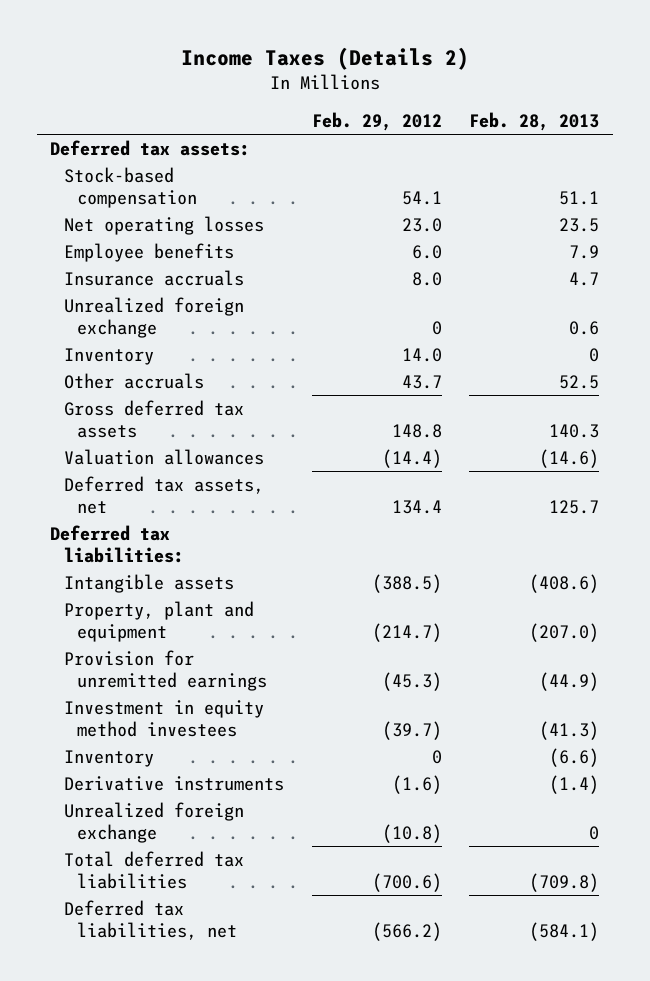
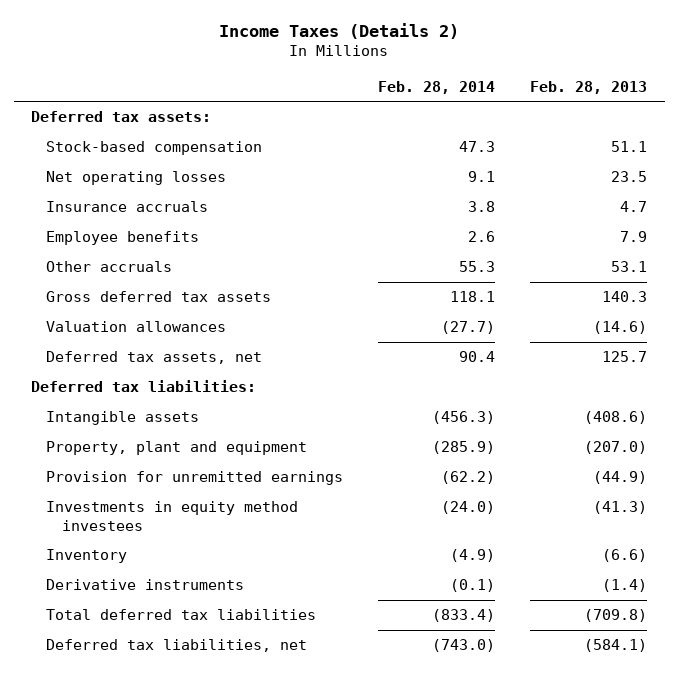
- | Feb. 29, 2012 | Feb. 28, 2013
+ | Feb. 28, 2014 | Feb. 28, 2013
- Unrealized foreign exchange | 0 | 0.6
- Inventory | 14.0 | 0
- Other accruals | 43.7 | 52.5
moved down: Employee benefits | 2.6 | 7.9
+ Other accruals | 55.3 | 53.1
- Investment in equity method investees | (39.7) | (41.3)
+ Investments in equity method investees | (24.0) | (41.3)
- Unrealized foreign exchange | (10.8) | 0

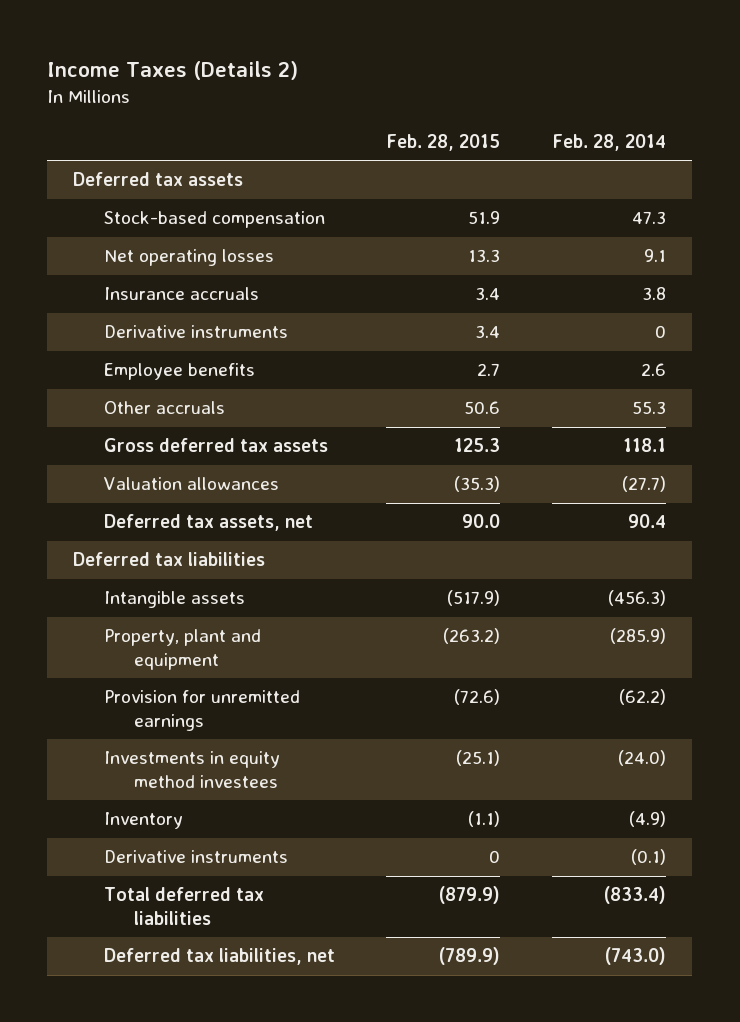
- | Feb. 28, 2014 | Feb. 28, 2013
+ | Feb. 28, 2015 | Feb. 28, 2014
- Deferred tax assets:
+ Deferred tax assets
+ Derivative instruments | 3.4 | 0
- Deferred tax liabilities:
+ Deferred tax liabilities

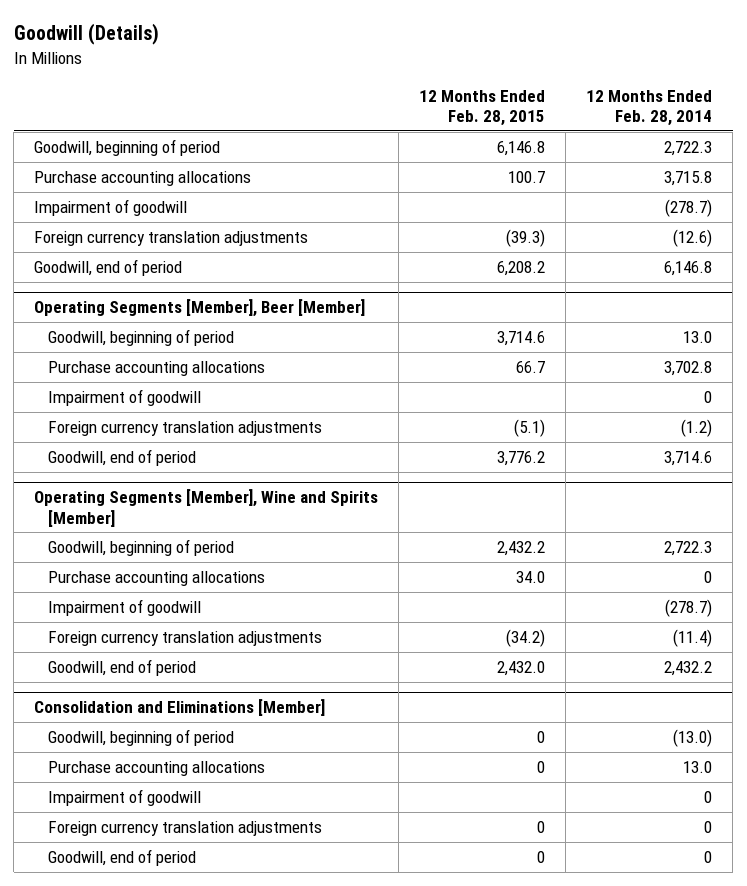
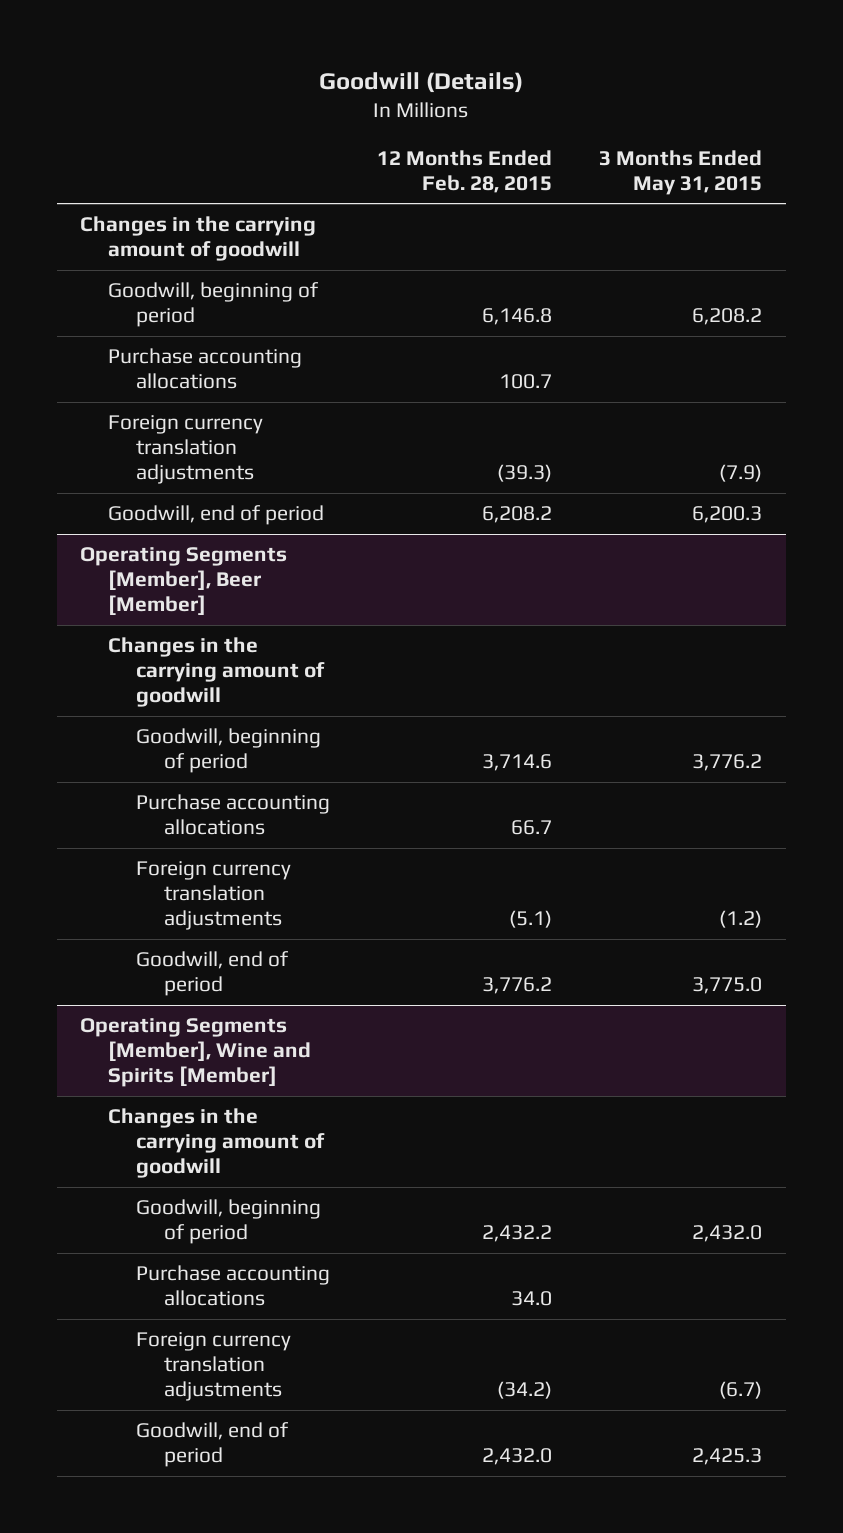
- | 12 Months Ended Feb. 28, 2015 | 12 Months Ended Feb. 28, 2014
+ | 12 Months Ended Feb. 28, 2015 | 3 Months Ended May 31, 2015
+ Changes in the carrying amount of goodwill
- Impairment of goodwill | | (278.7)
@ Operating Segments [Member], Beer [Member]
+ Changes in the carrying amount of goodwill
- Impairment of goodwill | | 0
@ Operating Segments [Member], Wine and Spirits [Member]
+ Changes in the carrying amount of goodwill
- Impairment of goodwill | | (278.7)
- Consolidation and Eliminations [Member]
- Goodwill, beginning of period | 0 | (13.0)
- Purchase accounting allocations | 0 | 13.0
- Impairment of goodwill | | 0
- Foreign currency translation adjustments | 0 | 0
- Goodwill, end of period | 0 | 0

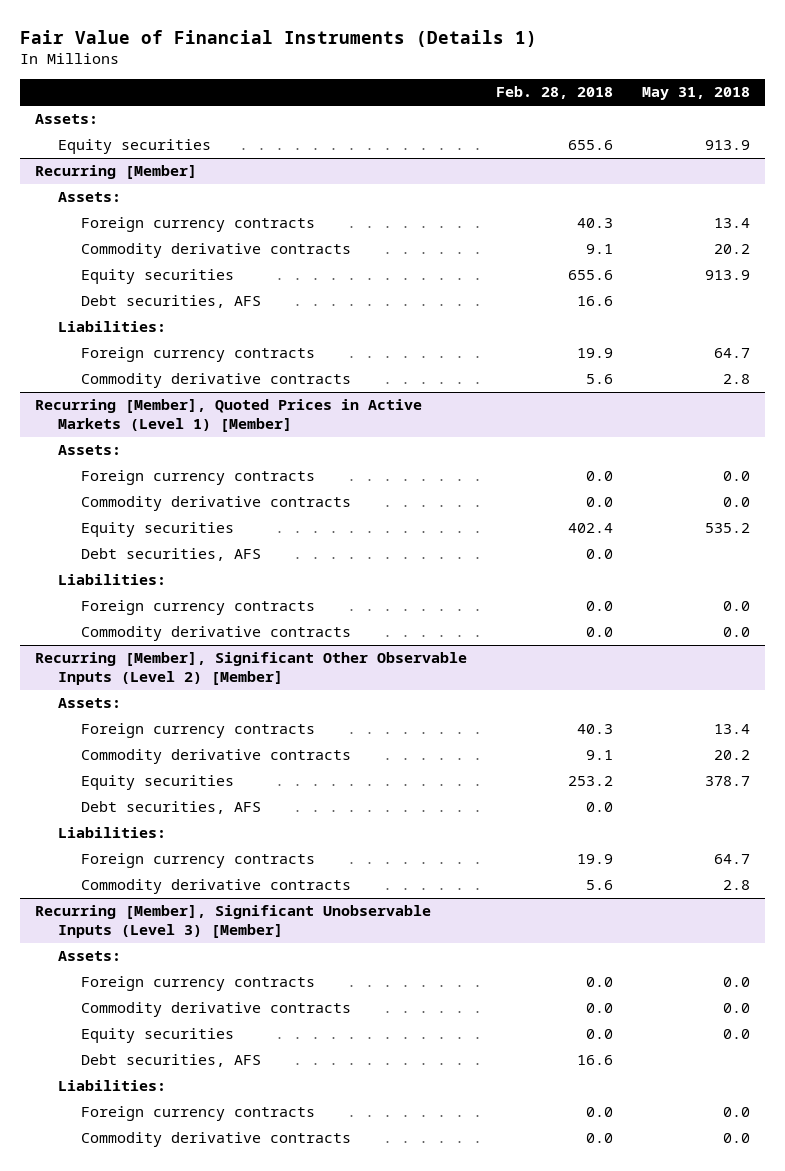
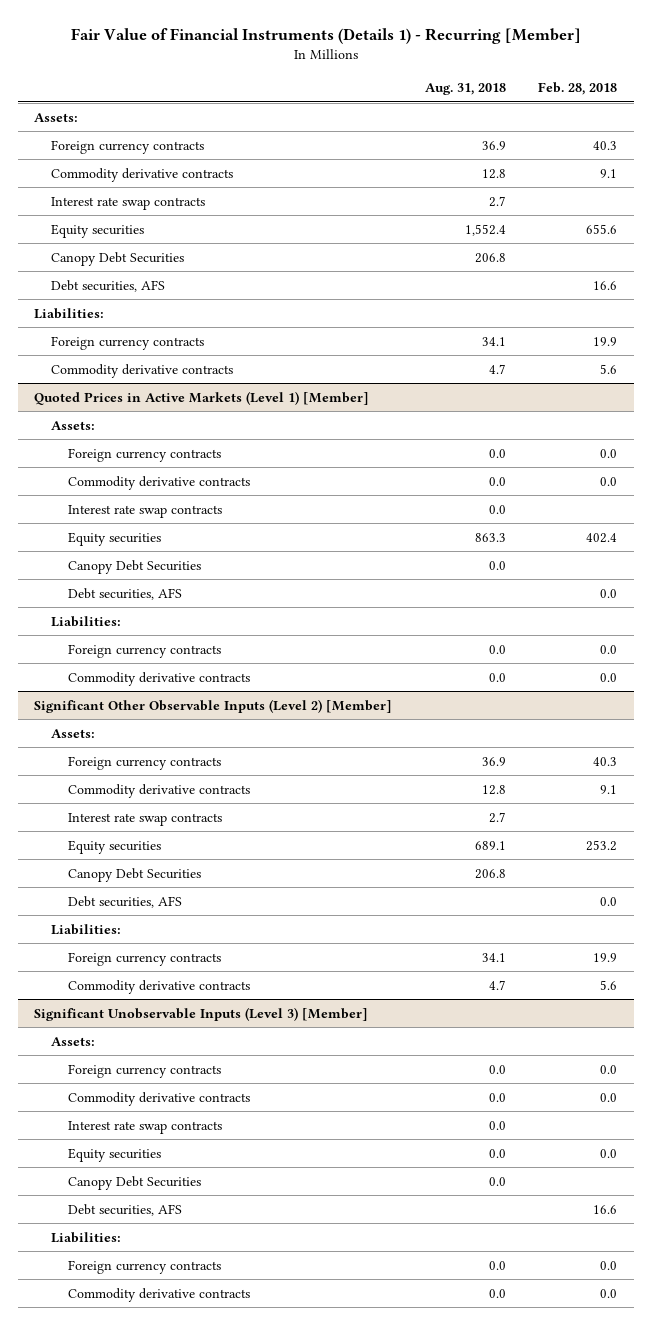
- Fair Value of Financial Instruments (Details 1)
+ Fair Value of Financial Instruments (Details 1) - Recurring [Member]
- | Feb. 28, 2018 | May 31, 2018
+ | Aug. 31, 2018 | Feb. 28, 2018
- Equity securities | 655.6 | 913.9
- Recurring [Member]
- Assets:
+ Interest rate swap contracts | 2.7 |
+ Canopy Debt Securities | 206.8 |
- Recurring [Member], Quoted Prices in Active Markets (Level 1) [Member]
+ Quoted Prices in Active Markets (Level 1) [Member]
+ Interest rate swap contracts | 0.0 |
+ Canopy Debt Securities | 0.0 |
- Recurring [Member], Significant Other Observable Inputs (Level 2) [Member]
+ Significant Other Observable Inputs (Level 2) [Member]
+ Interest rate swap contracts | 2.7 |
+ Canopy Debt Securities | 206.8 |
- Recurring [Member], Significant Unobservable Inputs (Level 3) [Member]
+ Significant Unobservable Inputs (Level 3) [Member]
+ Interest rate swap contracts | 0.0 |
+ Canopy Debt Securities | 0.0 |

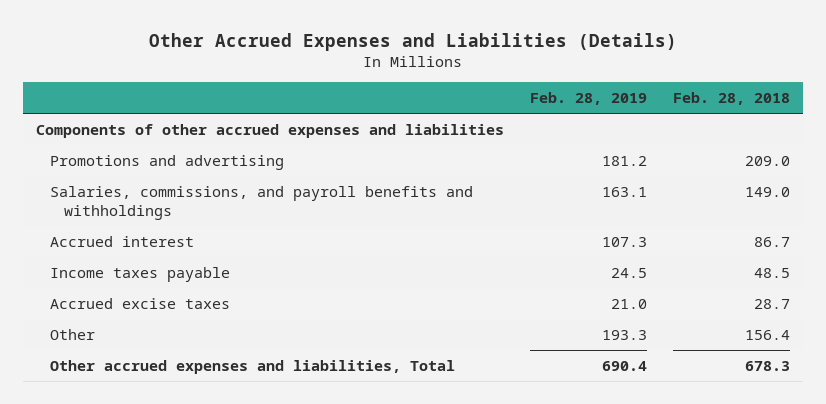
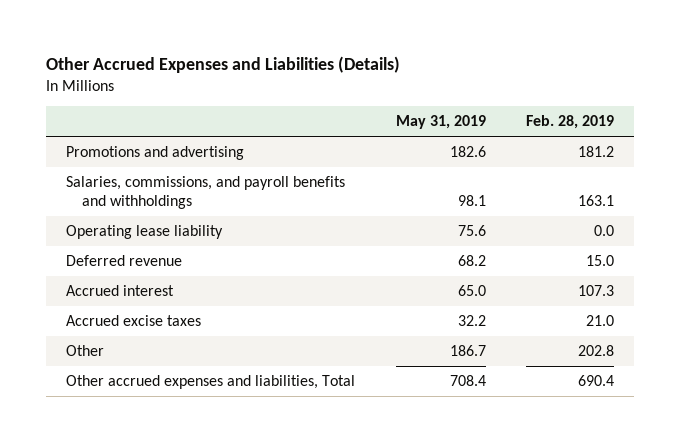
- | Feb. 28, 2019 | Feb. 28, 2018
+ | May 31, 2019 | Feb. 28, 2019
- Components of other accrued expenses and liabilities
+ Operating lease liability | 75.6 | 0.0
+ Deferred revenue | 68.2 | 15.0
- Income taxes payable | 24.5 | 48.5
- Other | 193.3 | 156.4
+ Other | 186.7 | 202.8

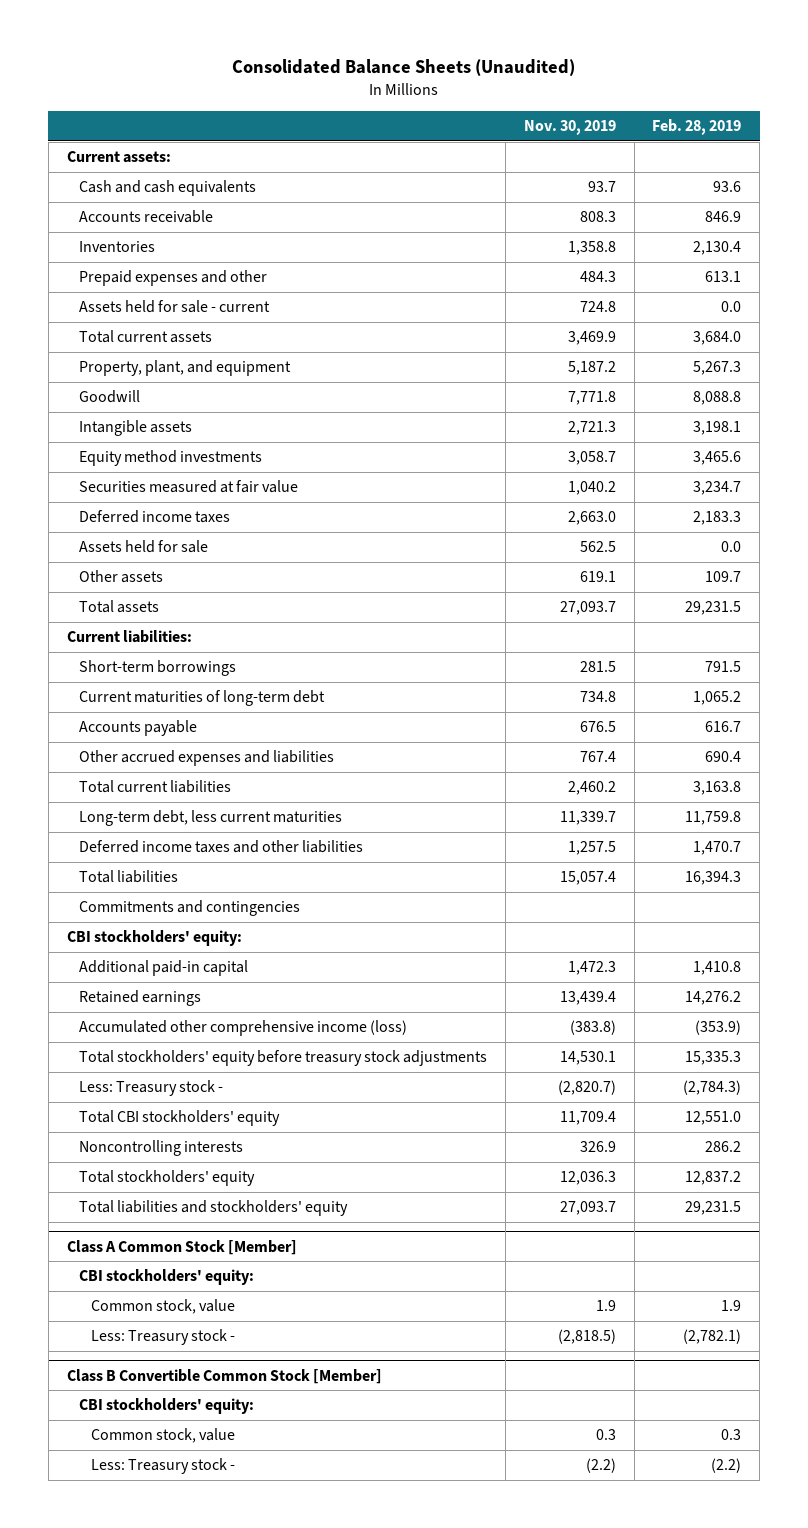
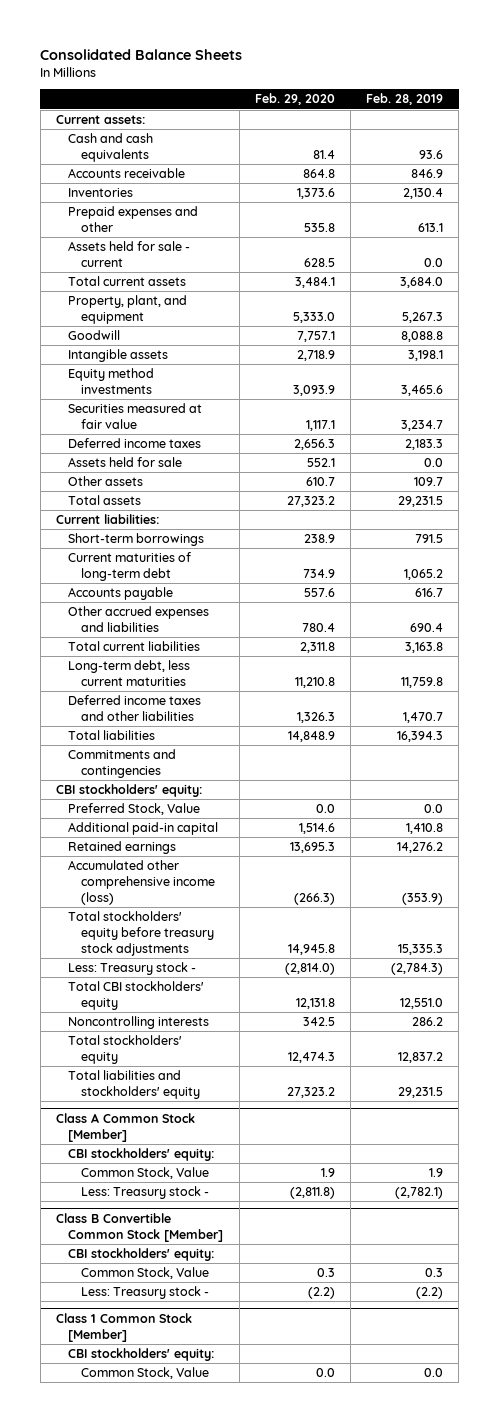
- Consolidated Balance Sheets (Unaudited)
+ Consolidated Balance Sheets
- | Nov. 30, 2019 | Feb. 28, 2019
+ | Feb. 29, 2020 | Feb. 28, 2019
+ Preferred Stock, Value | 0.0 | 0.0
@ Class A Common Stock [Member]
- Common stock, value | 1.9 | 1.9
+ Common Stock, Value | 1.9 | 1.9
@ Class B Convertible Common Stock [Member]
- Common stock, value | 0.3 | 0.3
+ Common Stock, Value | 0.3 | 0.3
+ Class 1 Common Stock [Member]
+ CBI stockholders' equity:
+ Common Stock, Value | 0.0 | 0.0

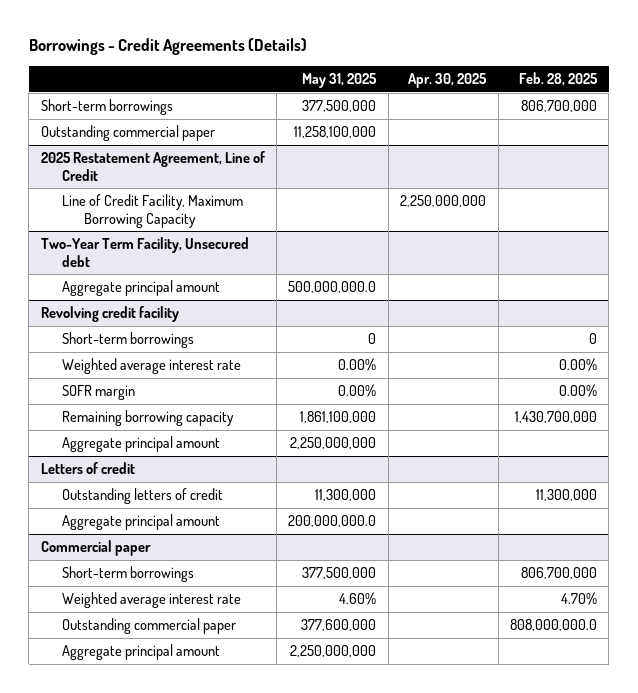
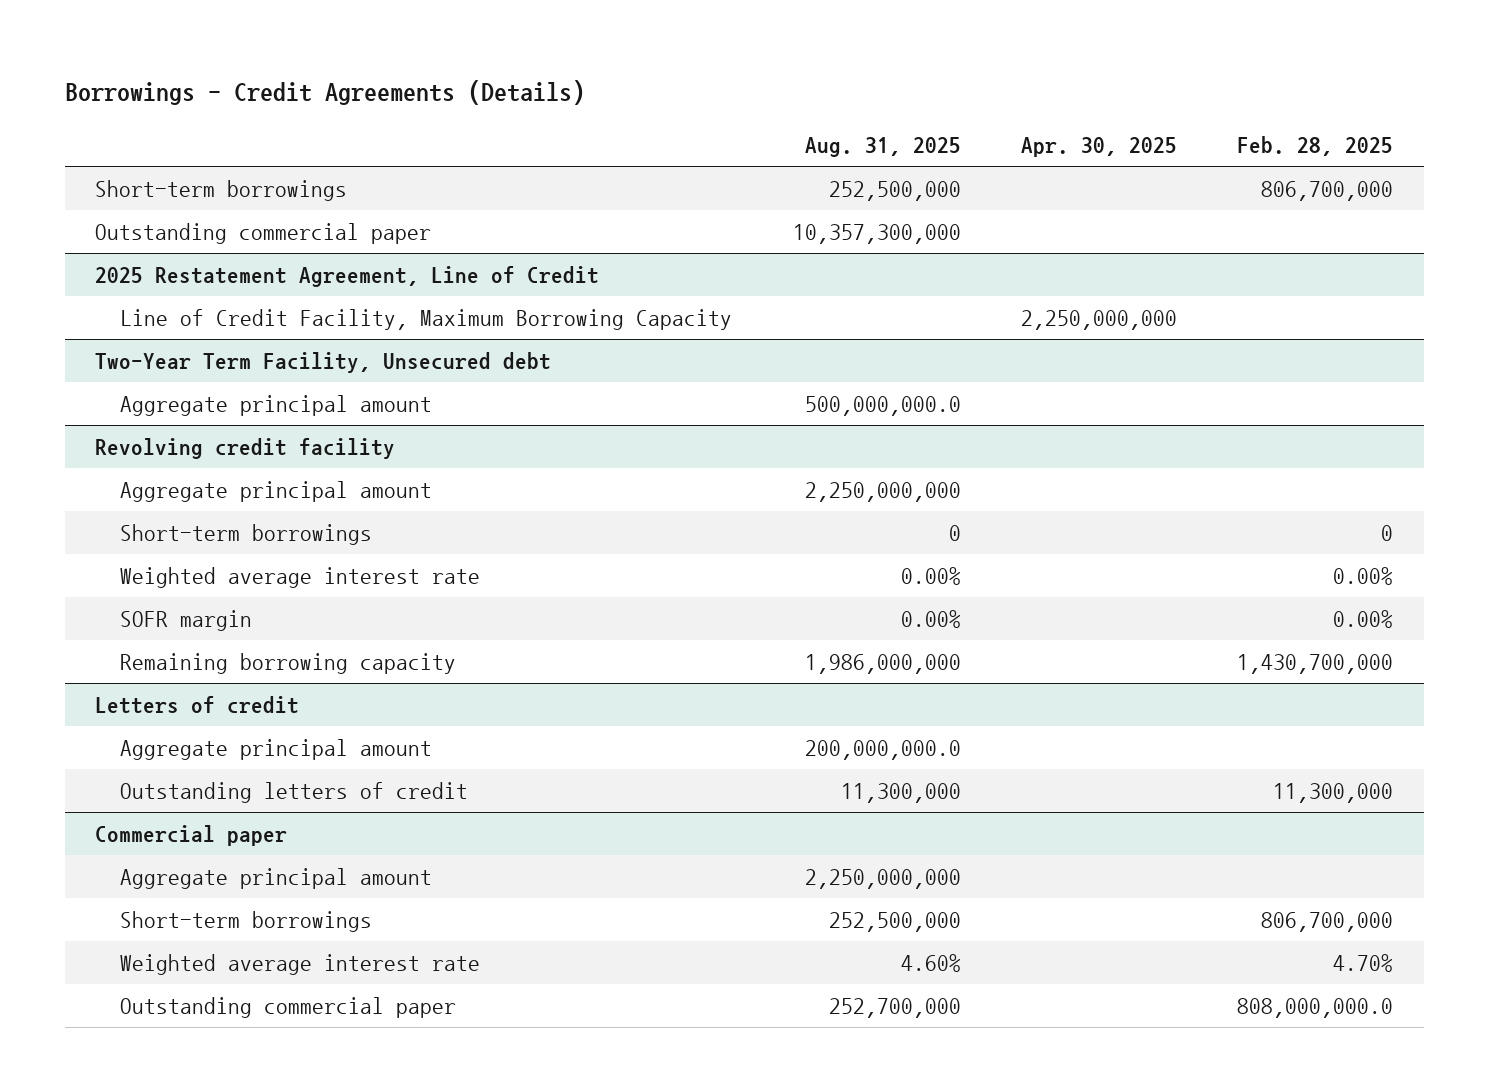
- | May 31, 2025 | Apr. 30, 2025 | Feb. 28, 2025
+ | Aug. 31, 2025 | Apr. 30, 2025 | Feb. 28, 2025
@ Revolving credit facility
moved up: Aggregate principal amount | 2,250,000,000 | |
@ Letters of credit
moved down: Outstanding letters of credit | 11,300,000 | | 11,300,000
@ Commercial paper
moved up: Aggregate principal amount | 2,250,000,000 | |

